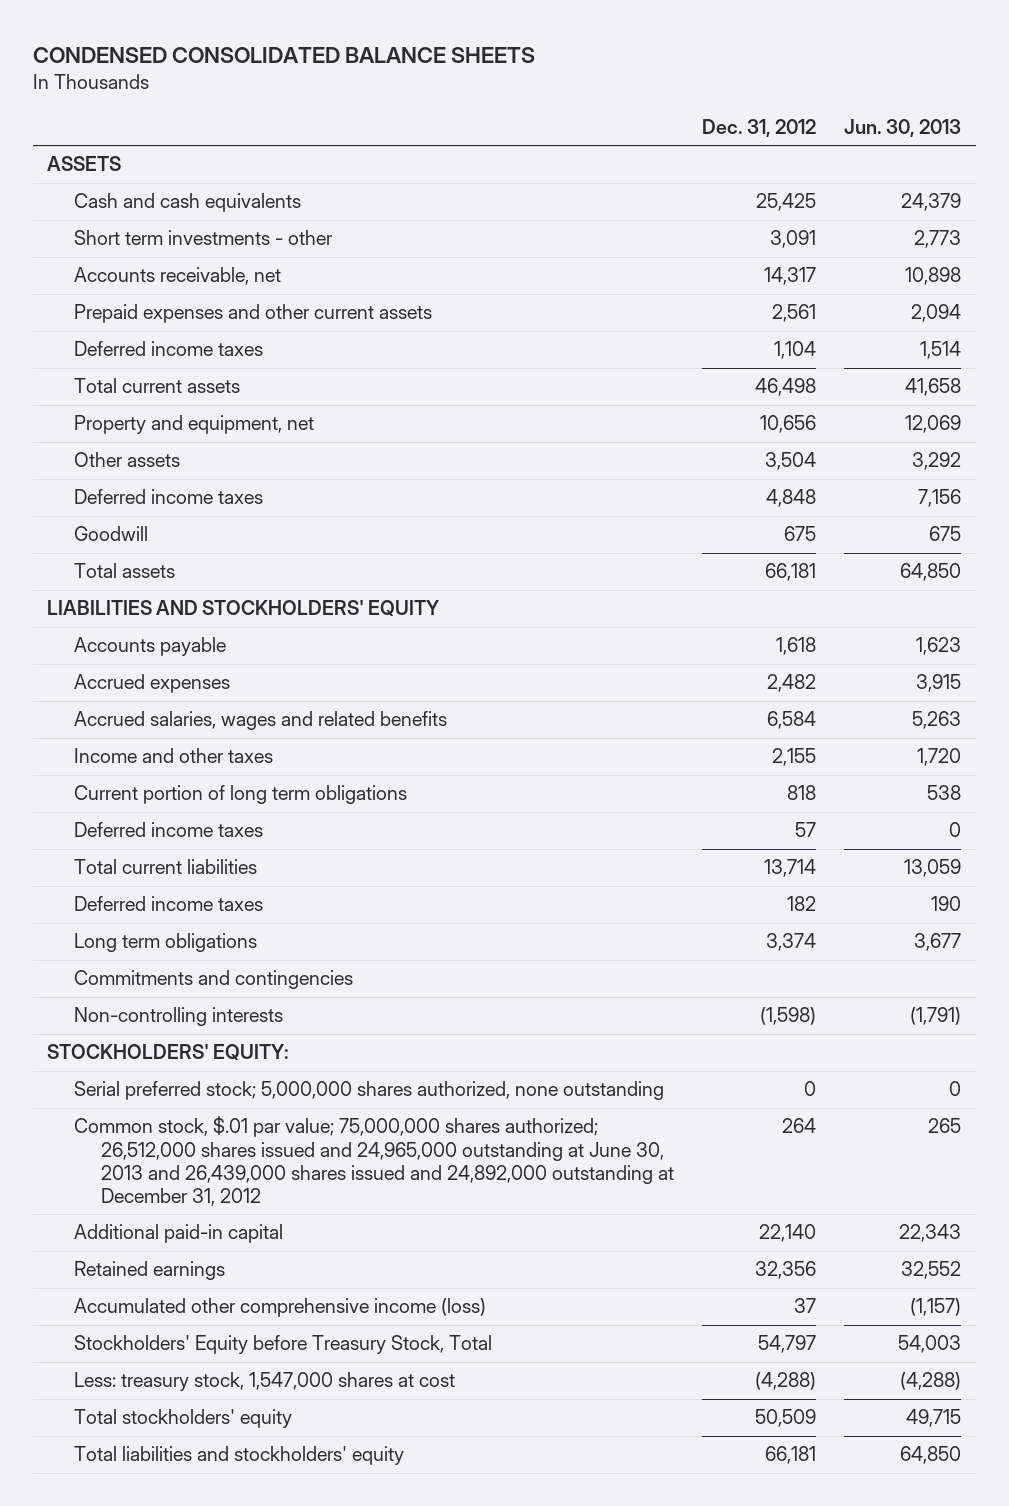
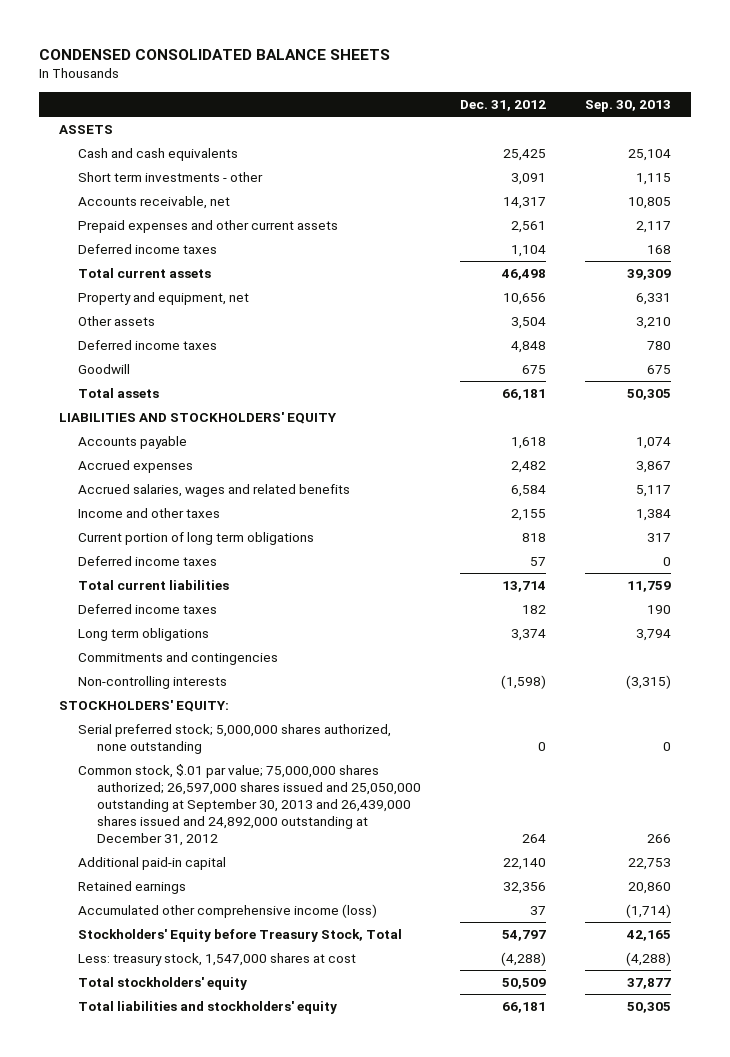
- | Dec. 31, 2012 | Jun. 30, 2013
+ | Dec. 31, 2012 | Sep. 30, 2013
- Common stock, $.01 par value; 75,000,000 shares authorized; 26,512,000 shares issued and 24,965,000 outstanding at June 30, 2013 and 26,439,000 shares issued and 24,892,000 outstanding at December 31, 2012 | 264 | 265
+ Common stock, $.01 par value; 75,000,000 shares authorized; 26,597,000 shares issued and 25,050,000 outstanding at September 30, 2013 and 26,439,000 shares issued and 24,892,000 outstanding at December 31, 2012 | 264 | 266

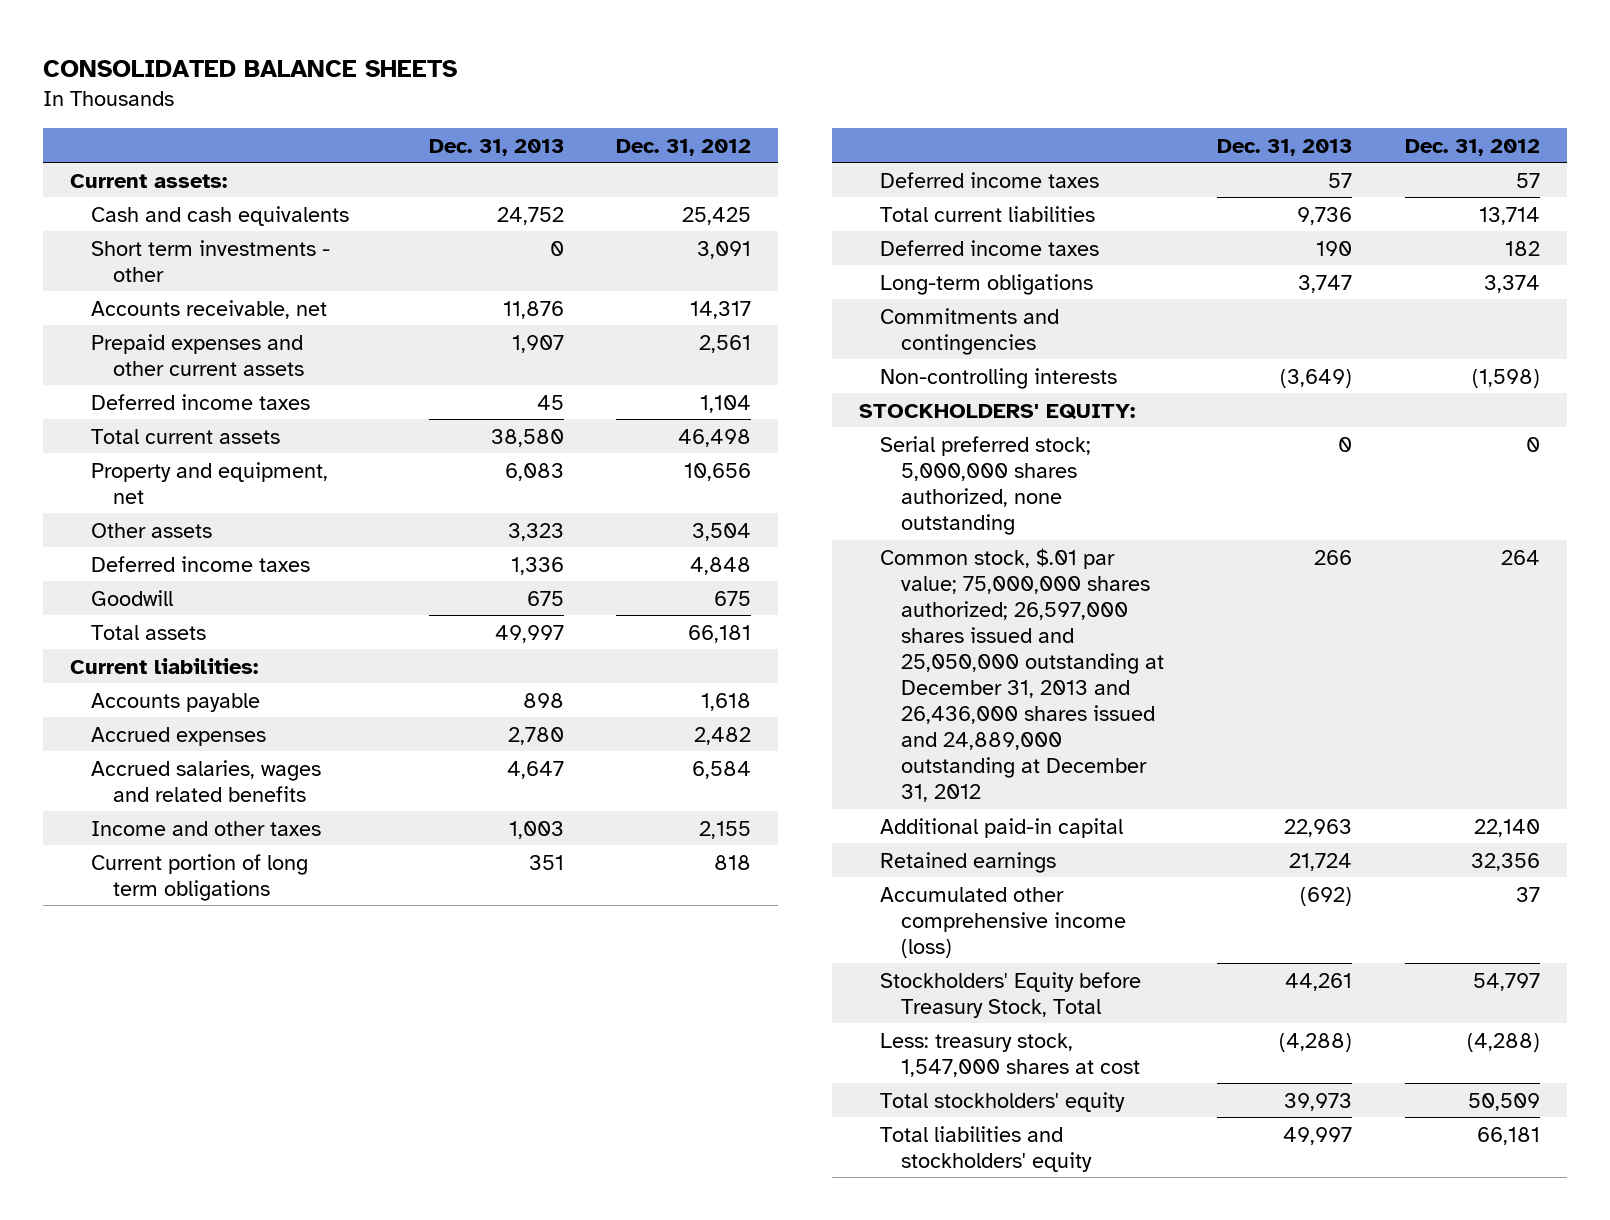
- CONDENSED CONSOLIDATED BALANCE SHEETS
+ CONSOLIDATED BALANCE SHEETS
- | Dec. 31, 2012 | Sep. 30, 2013
+ | Dec. 31, 2013 | Dec. 31, 2012
- ASSETS
+ Current assets:
- LIABILITIES AND STOCKHOLDERS' EQUITY
+ Current liabilities:
- Long term obligations | 3,374 | 3,794
+ Long-term obligations | 3,747 | 3,374
- Common stock, $.01 par value; 75,000,000 shares authorized; 26,597,000 shares issued and 25,050,000 outstanding at September 30, 2013 and 26,439,000 shares issued and 24,892,000 outstanding at December 31, 2012 | 264 | 266
+ Common stock, $.01 par value; 75,000,000 shares authorized; 26,597,000 shares issued and 25,050,000 outstanding at December 31, 2013 and 26,436,000 shares issued and 24,889,000 outstanding at December 31, 2012 | 266 | 264

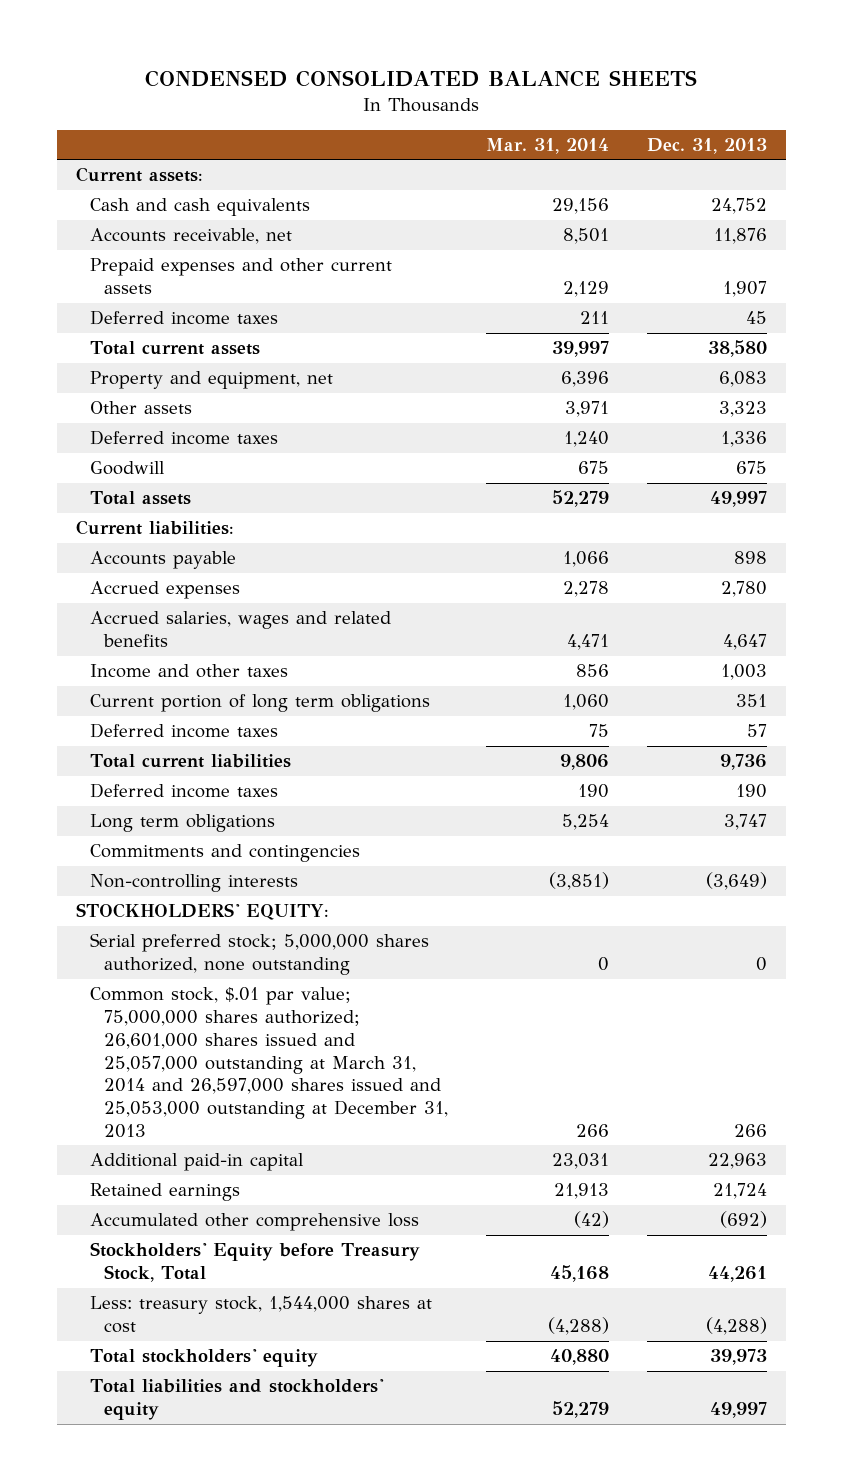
- CONSOLIDATED BALANCE SHEETS
+ CONDENSED CONSOLIDATED BALANCE SHEETS
- | Dec. 31, 2013 | Dec. 31, 2012
+ | Mar. 31, 2014 | Dec. 31, 2013
- Short term investments - other | 0 | 3,091
- Long-term obligations | 3,747 | 3,374
+ Long term obligations | 5,254 | 3,747
- Common stock, $.01 par value; 75,000,000 shares authorized; 26,597,000 shares issued and 25,050,000 outstanding at December 31, 2013 and 26,436,000 shares issued and 24,889,000 outstanding at December 31, 2012 | 266 | 264
+ Common stock, $.01 par value; 75,000,000 shares authorized; 26,601,000 shares issued and 25,057,000 outstanding at March 31, 2014 and 26,597,000 shares issued and 25,053,000 outstanding at December 31, 2013 | 266 | 266
- Accumulated other comprehensive income (loss) | (692) | 37
+ Accumulated other comprehensive loss | (42) | (692)
- Less: treasury stock, 1,547,000 shares at cost | (4,288) | (4,288)
+ Less: treasury stock, 1,544,000 shares at cost | (4,288) | (4,288)

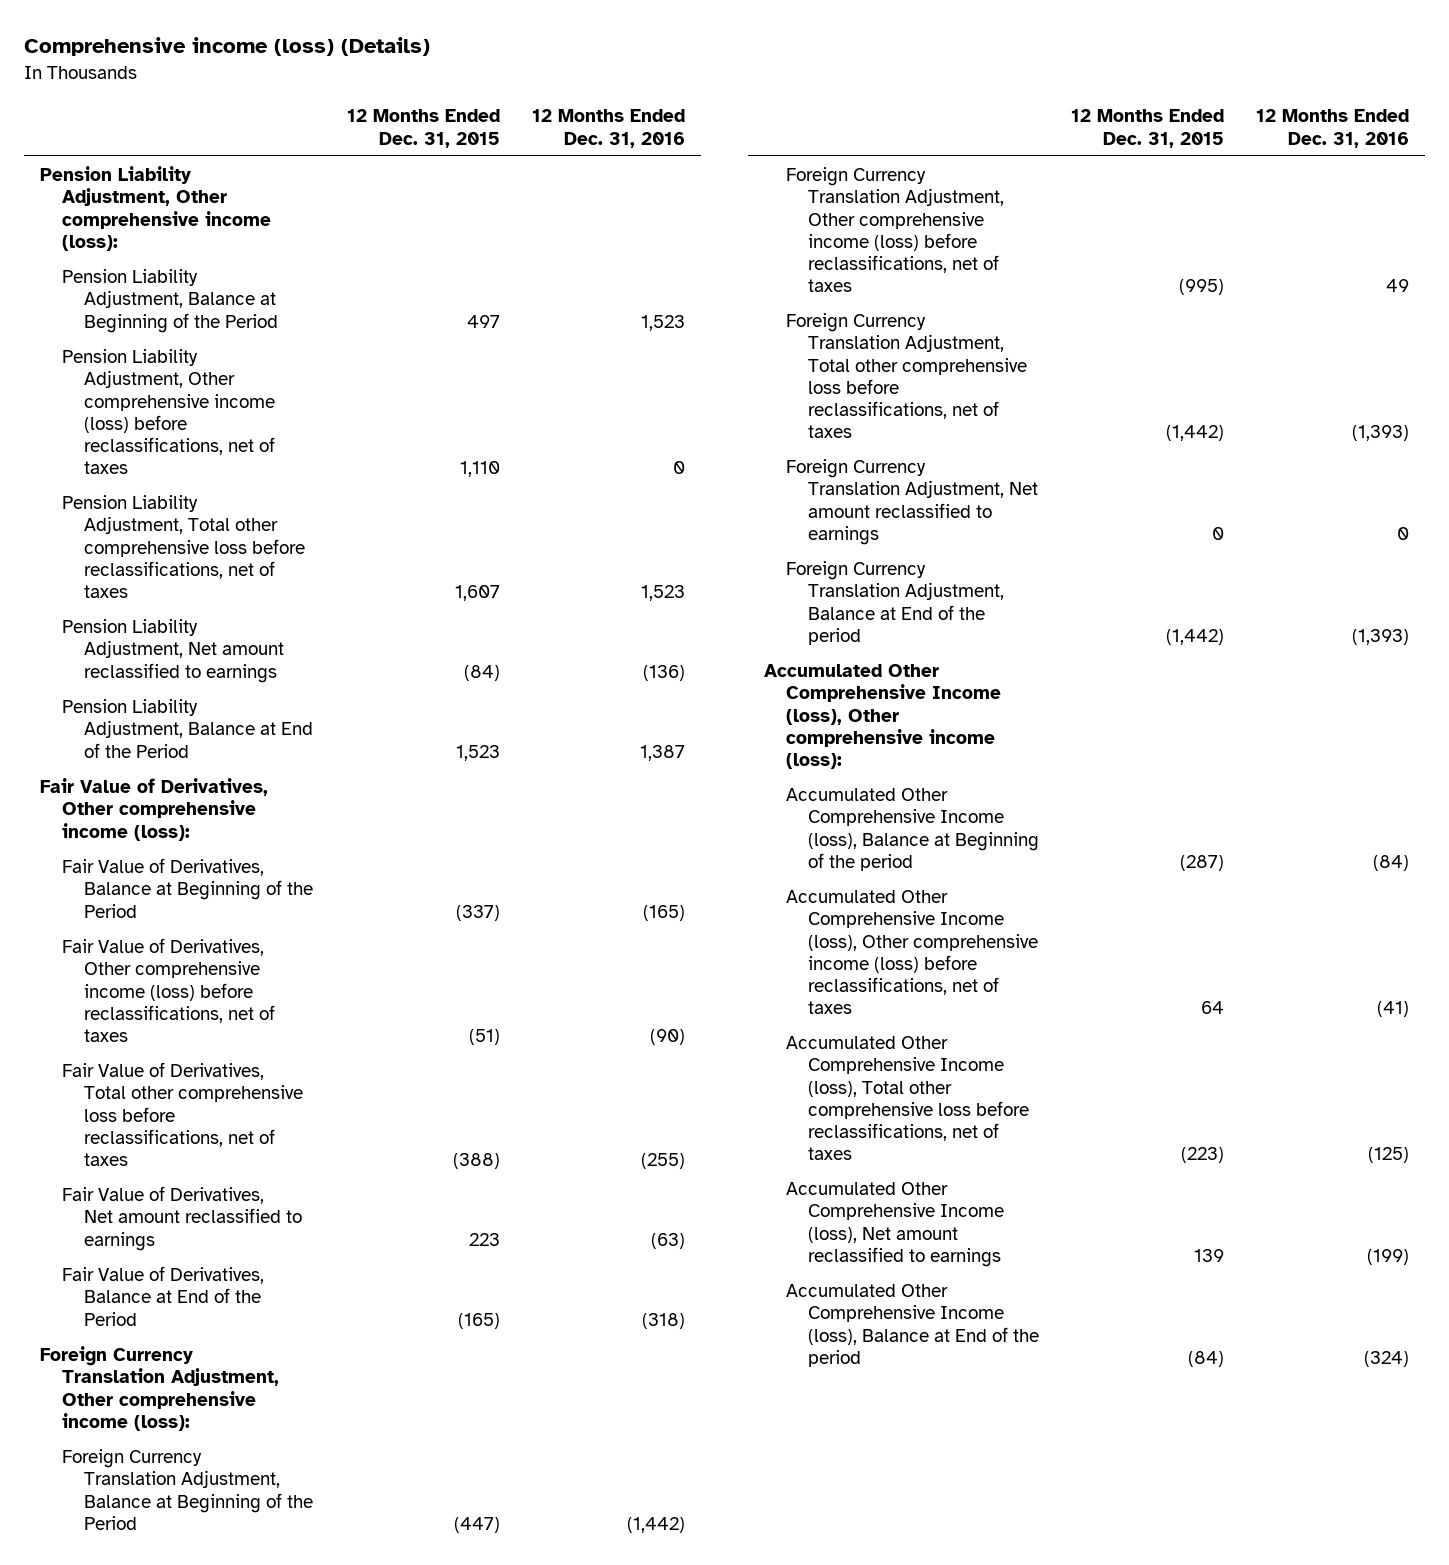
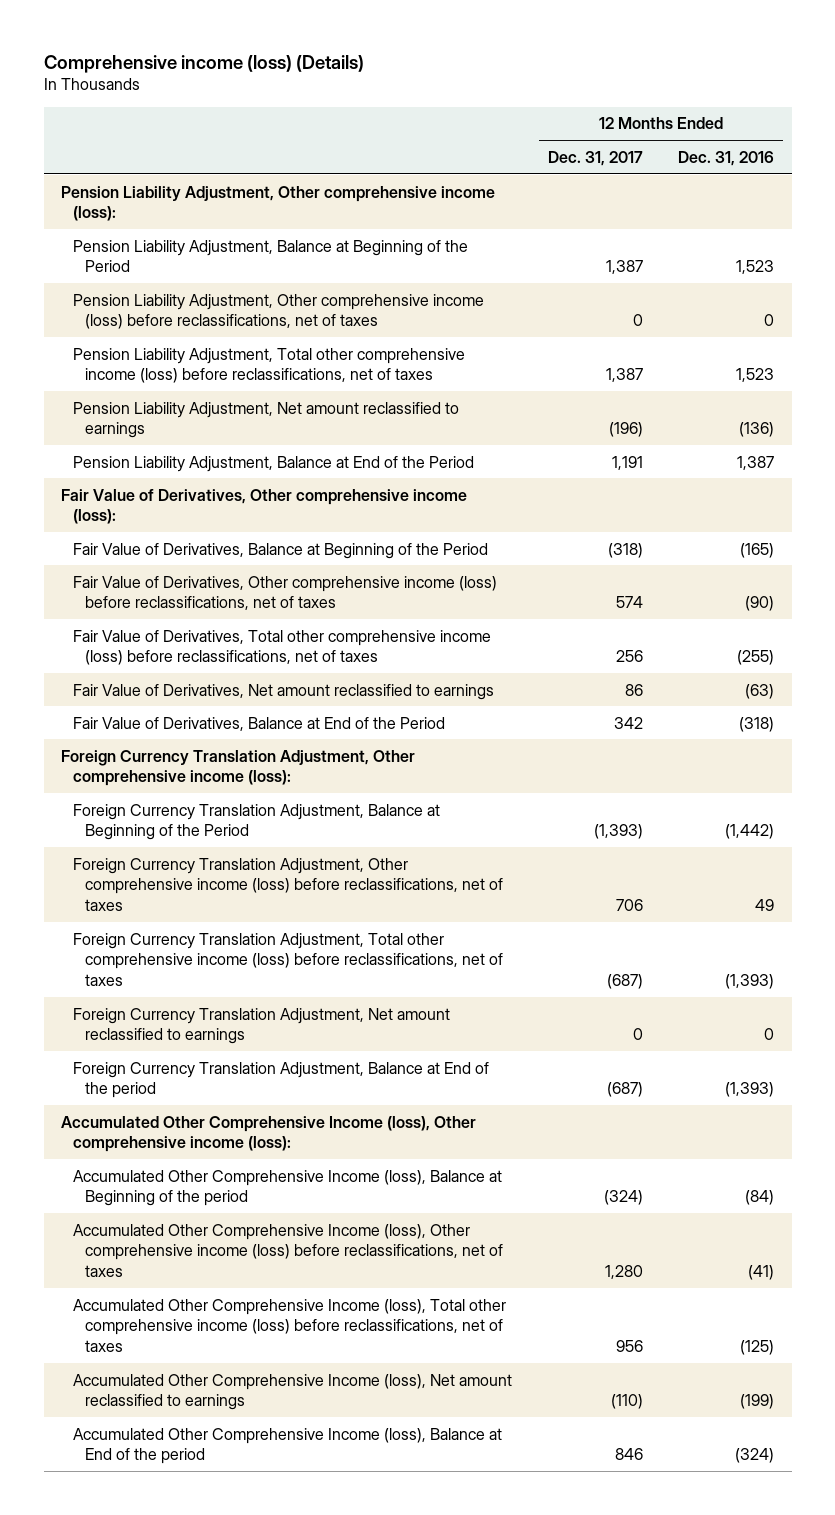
- | 12 Months Ended Dec. 31, 2015 | 12 Months Ended Dec. 31, 2016
+ | 12 Months Ended Dec. 31, 2017 | 12 Months Ended Dec. 31, 2016
- Pension Liability Adjustment, Total other comprehensive loss before reclassifications, net of taxes | 1,607 | 1,523
+ Pension Liability Adjustment, Total other comprehensive income (loss) before reclassifications, net of taxes | 1,387 | 1,523
- Fair Value of Derivatives, Total other comprehensive loss before reclassifications, net of taxes | (388) | (255)
+ Fair Value of Derivatives, Total other comprehensive income (loss) before reclassifications, net of taxes | 256 | (255)
- Foreign Currency Translation Adjustment, Total other comprehensive loss before reclassifications, net of taxes | (1,442) | (1,393)
+ Foreign Currency Translation Adjustment, Total other comprehensive income (loss) before reclassifications, net of taxes | (687) | (1,393)
- Accumulated Other Comprehensive Income (loss), Total other comprehensive loss before reclassifications, net of taxes | (223) | (125)
+ Accumulated Other Comprehensive Income (loss), Total other comprehensive income (loss) before reclassifications, net of taxes | 956 | (125)

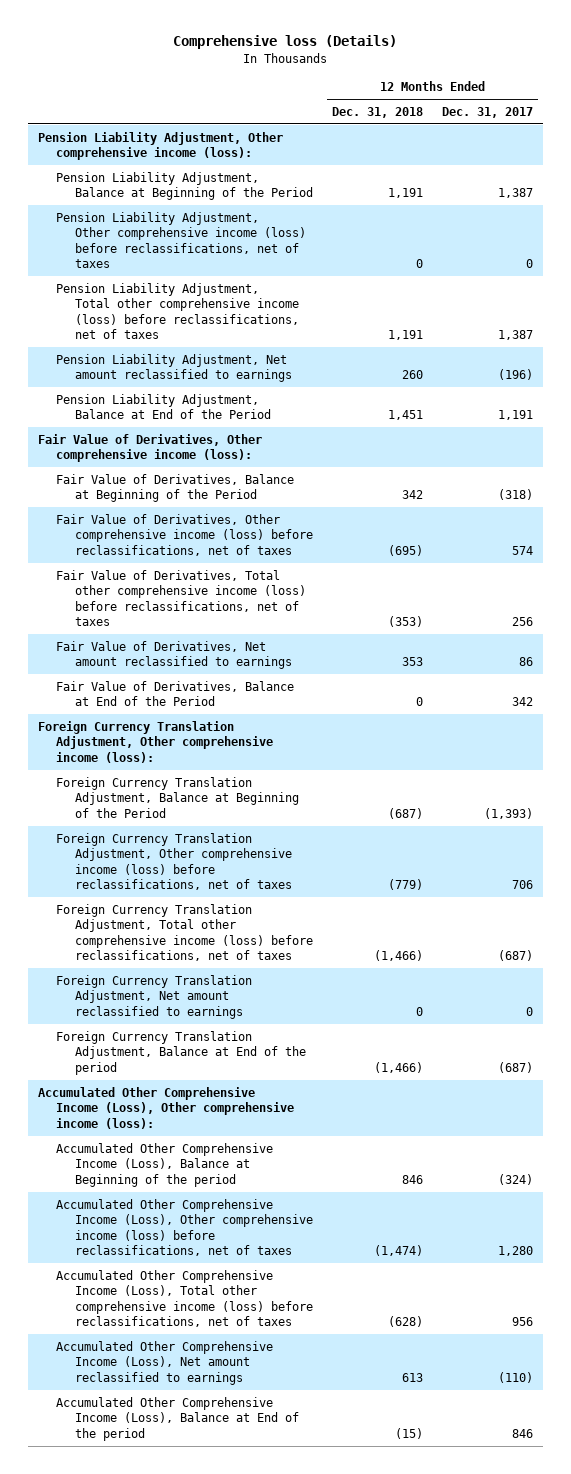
- Comprehensive income (loss) (Details)
+ Comprehensive loss (Details)
- | 12 Months Ended Dec. 31, 2017 | 12 Months Ended Dec. 31, 2016
+ | 12 Months Ended Dec. 31, 2018 | 12 Months Ended Dec. 31, 2017
- Accumulated Other Comprehensive Income (loss), Other comprehensive income (loss):
- Accumulated Other Comprehensive Income (loss), Balance at Beginning of the period | (324) | (84)
- Accumulated Other Comprehensive Income (loss), Other comprehensive income (loss) before reclassifications, net of taxes | 1,280 | (41)
- Accumulated Other Comprehensive Income (loss), Total other comprehensive income (loss) before reclassifications, net of taxes | 956 | (125)
- Accumulated Other Comprehensive Income (loss), Net amount reclassified to earnings | (110) | (199)
- Accumulated Other Comprehensive Income (loss), Balance at End of the period | 846 | (324)
+ Accumulated Other Comprehensive Income (Loss), Other comprehensive income (loss):
+ Accumulated Other Comprehensive Income (Loss), Balance at Beginning of the period | 846 | (324)
+ Accumulated Other Comprehensive Income (Loss), Other comprehensive income (loss) before reclassifications, net of taxes | (1,474) | 1,280
+ Accumulated Other Comprehensive Income (Loss), Total other comprehensive income (loss) before reclassifications, net of taxes | (628) | 956
+ Accumulated Other Comprehensive Income (Loss), Net amount reclassified to earnings | 613 | (110)
+ Accumulated Other Comprehensive Income (Loss), Balance at End of the period | (15) | 846

